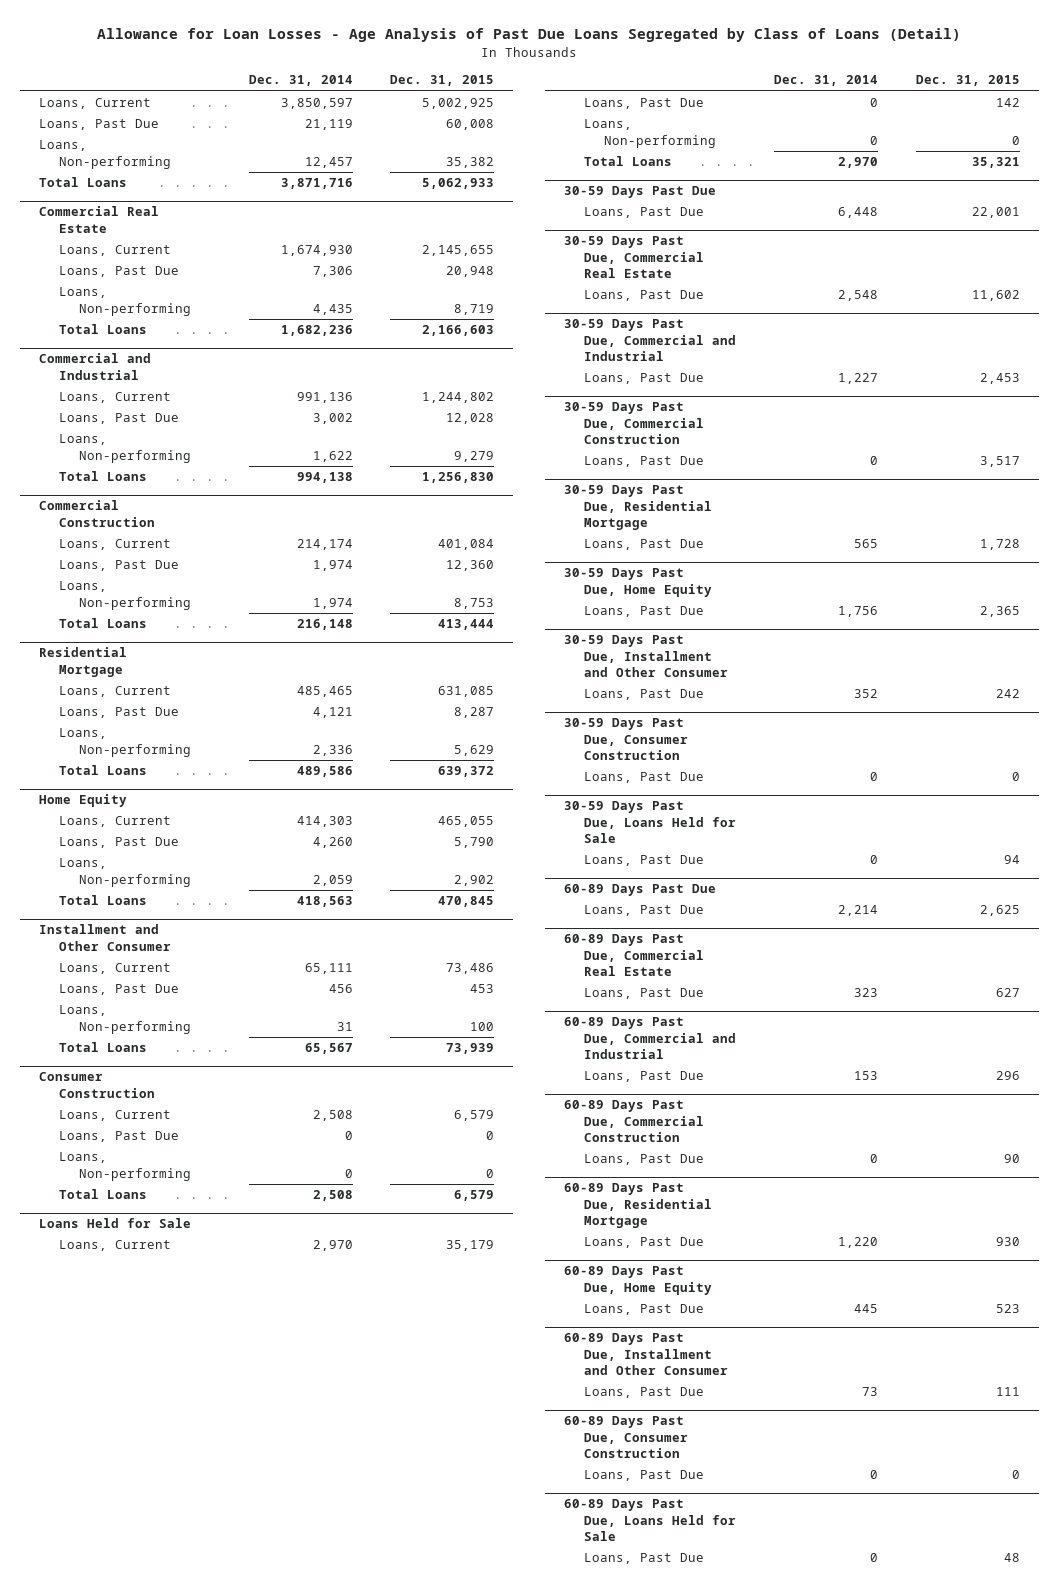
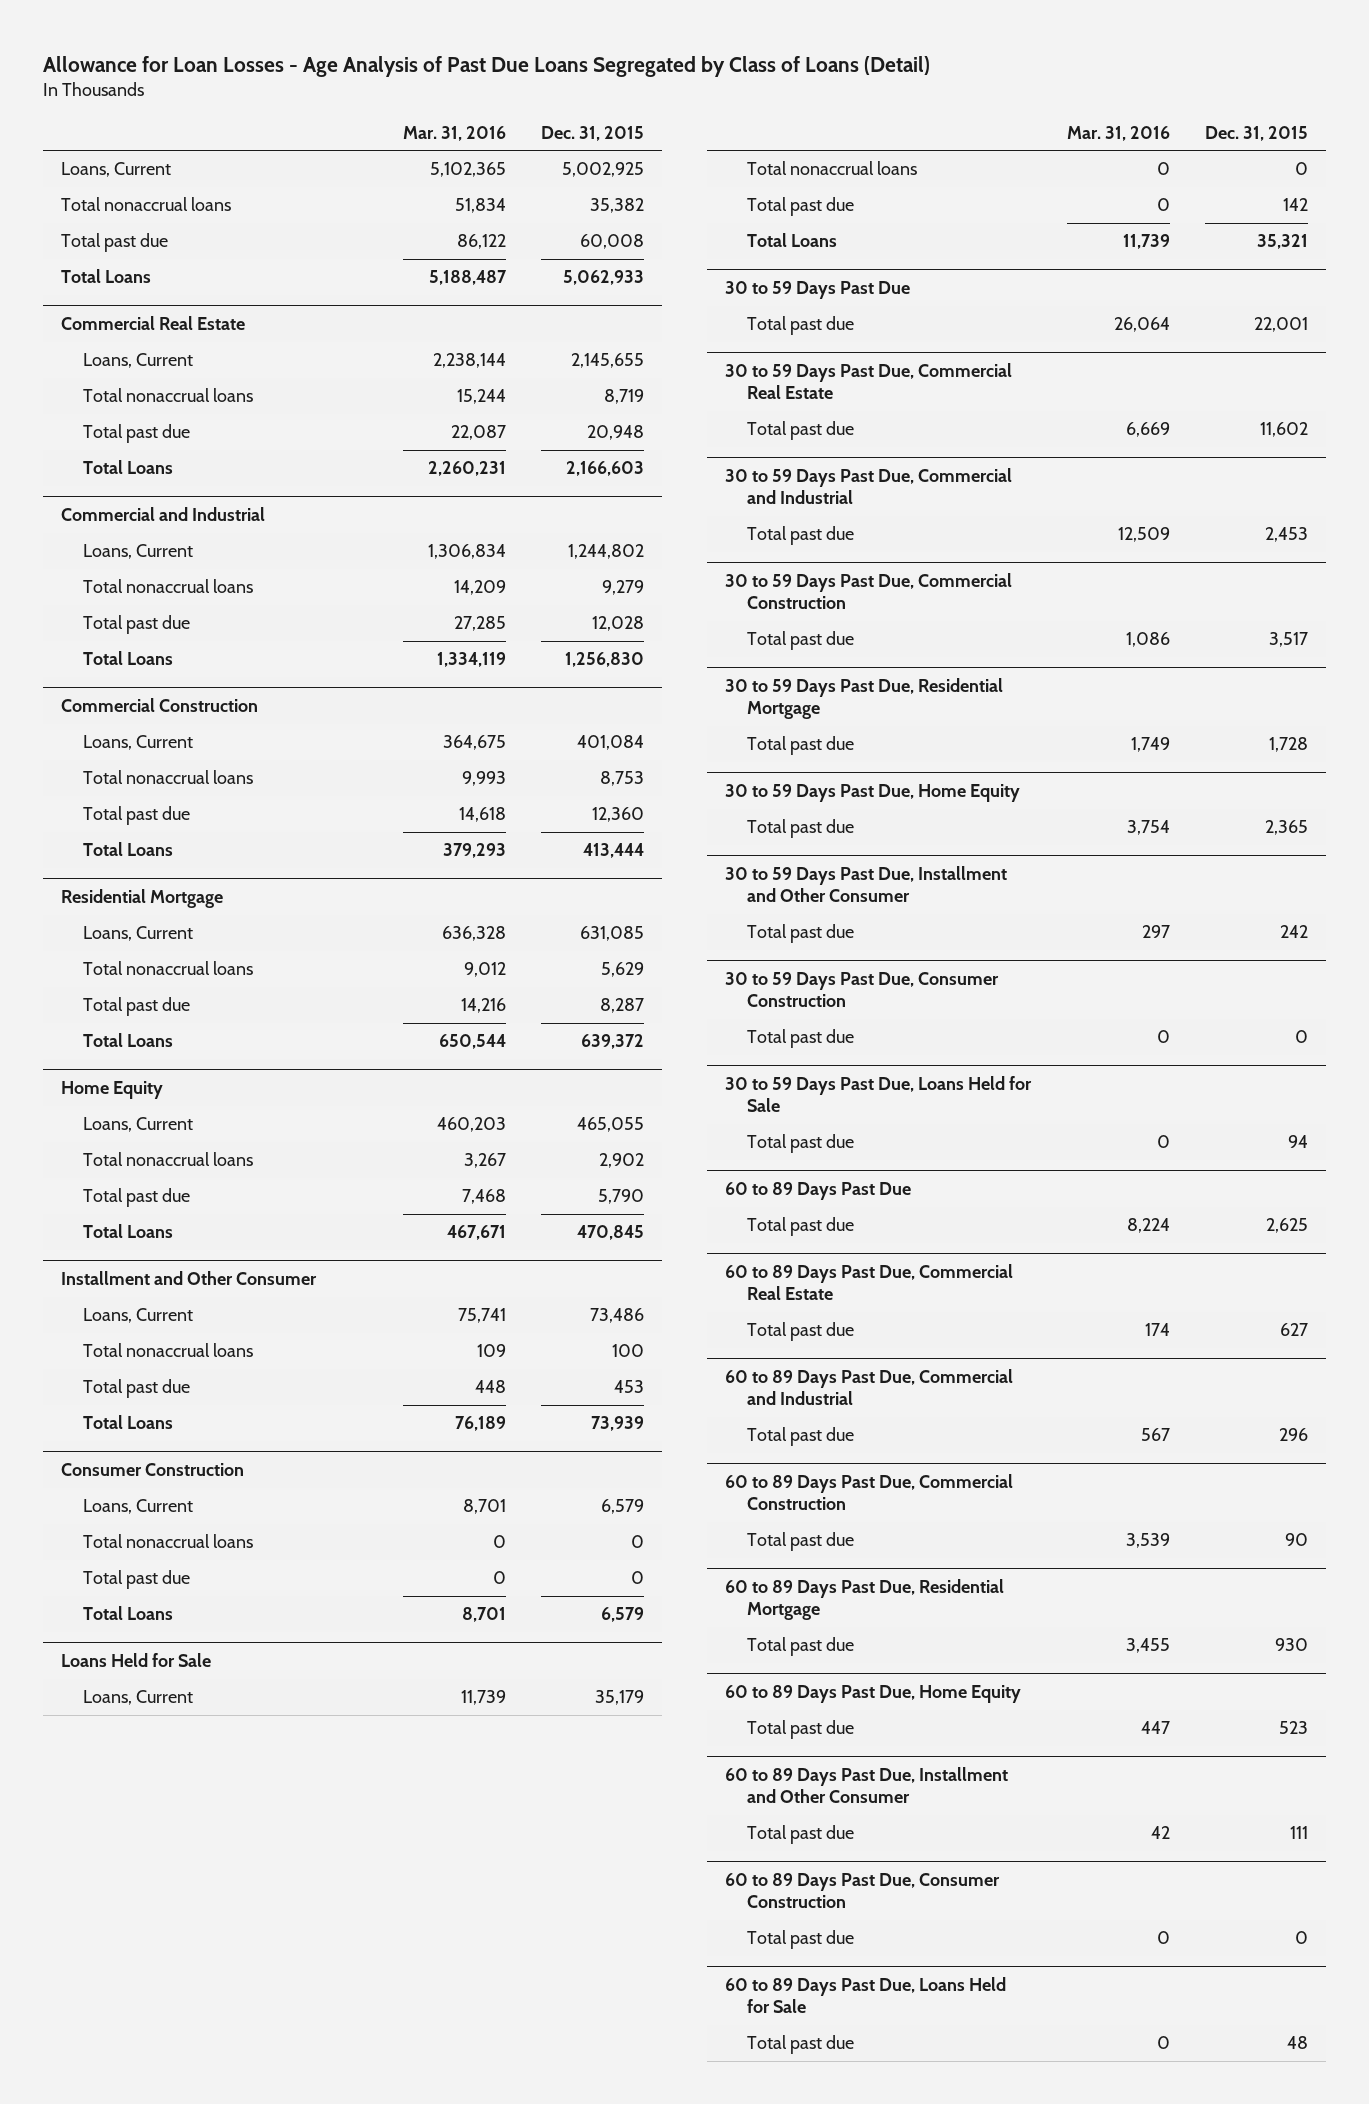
- | Dec. 31, 2014 | Dec. 31, 2015
+ | Mar. 31, 2016 | Dec. 31, 2015
- Loans, Past Due | 21,119 | 60,008
- Loans, Non-performing | 12,457 | 35,382
+ Total nonaccrual loans | 51,834 | 35,382
+ Total past due | 86,122 | 60,008
@ Commercial Real Estate
- Loans, Past Due | 7,306 | 20,948
- Loans, Non-performing | 4,435 | 8,719
+ Total nonaccrual loans | 15,244 | 8,719
+ Total past due | 22,087 | 20,948
@ Commercial and Industrial
- Loans, Past Due | 3,002 | 12,028
- Loans, Non-performing | 1,622 | 9,279
+ Total nonaccrual loans | 14,209 | 9,279
+ Total past due | 27,285 | 12,028
@ Commercial Construction
- Loans, Past Due | 1,974 | 12,360
- Loans, Non-performing | 1,974 | 8,753
+ Total nonaccrual loans | 9,993 | 8,753
+ Total past due | 14,618 | 12,360
@ Residential Mortgage
- Loans, Past Due | 4,121 | 8,287
- Loans, Non-performing | 2,336 | 5,629
+ Total nonaccrual loans | 9,012 | 5,629
+ Total past due | 14,216 | 8,287
@ Home Equity
- Loans, Past Due | 4,260 | 5,790
- Loans, Non-performing | 2,059 | 2,902
+ Total nonaccrual loans | 3,267 | 2,902
+ Total past due | 7,468 | 5,790
@ Installment and Other Consumer
- Loans, Past Due | 456 | 453
- Loans, Non-performing | 31 | 100
+ Total nonaccrual loans | 109 | 100
+ Total past due | 448 | 453
@ Consumer Construction
- Loans, Past Due | 0 | 0
- Loans, Non-performing | 0 | 0
+ Total nonaccrual loans | 0 | 0
+ Total past due | 0 | 0
@ Loans Held for Sale
- Loans, Past Due | 0 | 142
- Loans, Non-performing | 0 | 0
+ Total nonaccrual loans | 0 | 0
+ Total past due | 0 | 142
- 30-59 Days Past Due
- Loans, Past Due | 6,448 | 22,001
- 30-59 Days Past Due, Commercial Real Estate
- Loans, Past Due | 2,548 | 11,602
- 30-59 Days Past Due, Commercial and Industrial
- Loans, Past Due | 1,227 | 2,453
- 30-59 Days Past Due, Commercial Construction
- Loans, Past Due | 0 | 3,517
- 30-59 Days Past Due, Residential Mortgage
- Loans, Past Due | 565 | 1,728
- 30-59 Days Past Due, Home Equity
- Loans, Past Due | 1,756 | 2,365
- 30-59 Days Past Due, Installment and Other Consumer
- Loans, Past Due | 352 | 242
- 30-59 Days Past Due, Consumer Construction
- Loans, Past Due | 0 | 0
- 30-59 Days Past Due, Loans Held for Sale
- Loans, Past Due | 0 | 94
- 60-89 Days Past Due
- Loans, Past Due | 2,214 | 2,625
- 60-89 Days Past Due, Commercial Real Estate
- Loans, Past Due | 323 | 627
- 60-89 Days Past Due, Commercial and Industrial
- Loans, Past Due | 153 | 296
- 60-89 Days Past Due, Commercial Construction
- Loans, Past Due | 0 | 90
- 60-89 Days Past Due, Residential Mortgage
- Loans, Past Due | 1,220 | 930
- 60-89 Days Past Due, Home Equity
- Loans, Past Due | 445 | 523
- 60-89 Days Past Due, Installment and Other Consumer
- Loans, Past Due | 73 | 111
- 60-89 Days Past Due, Consumer Construction
- Loans, Past Due | 0 | 0
- 60-89 Days Past Due, Loans Held for Sale
- Loans, Past Due | 0 | 48
+ 30 to 59 Days Past Due
+ Total past due | 26,064 | 22,001
+ 30 to 59 Days Past Due, Commercial Real Estate
+ Total past due | 6,669 | 11,602
+ 30 to 59 Days Past Due, Commercial and Industrial
+ Total past due | 12,509 | 2,453
+ 30 to 59 Days Past Due, Commercial Construction
+ Total past due | 1,086 | 3,517
+ 30 to 59 Days Past Due, Residential Mortgage
+ Total past due | 1,749 | 1,728
+ 30 to 59 Days Past Due, Home Equity
+ Total past due | 3,754 | 2,365
+ 30 to 59 Days Past Due, Installment and Other Consumer
+ Total past due | 297 | 242
+ 30 to 59 Days Past Due, Consumer Construction
+ Total past due | 0 | 0
+ 30 to 59 Days Past Due, Loans Held for Sale
+ Total past due | 0 | 94
+ 60 to 89 Days Past Due
+ Total past due | 8,224 | 2,625
+ 60 to 89 Days Past Due, Commercial Real Estate
+ Total past due | 174 | 627
+ 60 to 89 Days Past Due, Commercial and Industrial
+ Total past due | 567 | 296
+ 60 to 89 Days Past Due, Commercial Construction
+ Total past due | 3,539 | 90
+ 60 to 89 Days Past Due, Residential Mortgage
+ Total past due | 3,455 | 930
+ 60 to 89 Days Past Due, Home Equity
+ Total past due | 447 | 523
+ 60 to 89 Days Past Due, Installment and Other Consumer
+ Total past due | 42 | 111
+ 60 to 89 Days Past Due, Consumer Construction
+ Total past due | 0 | 0
+ 60 to 89 Days Past Due, Loans Held for Sale
+ Total past due | 0 | 48

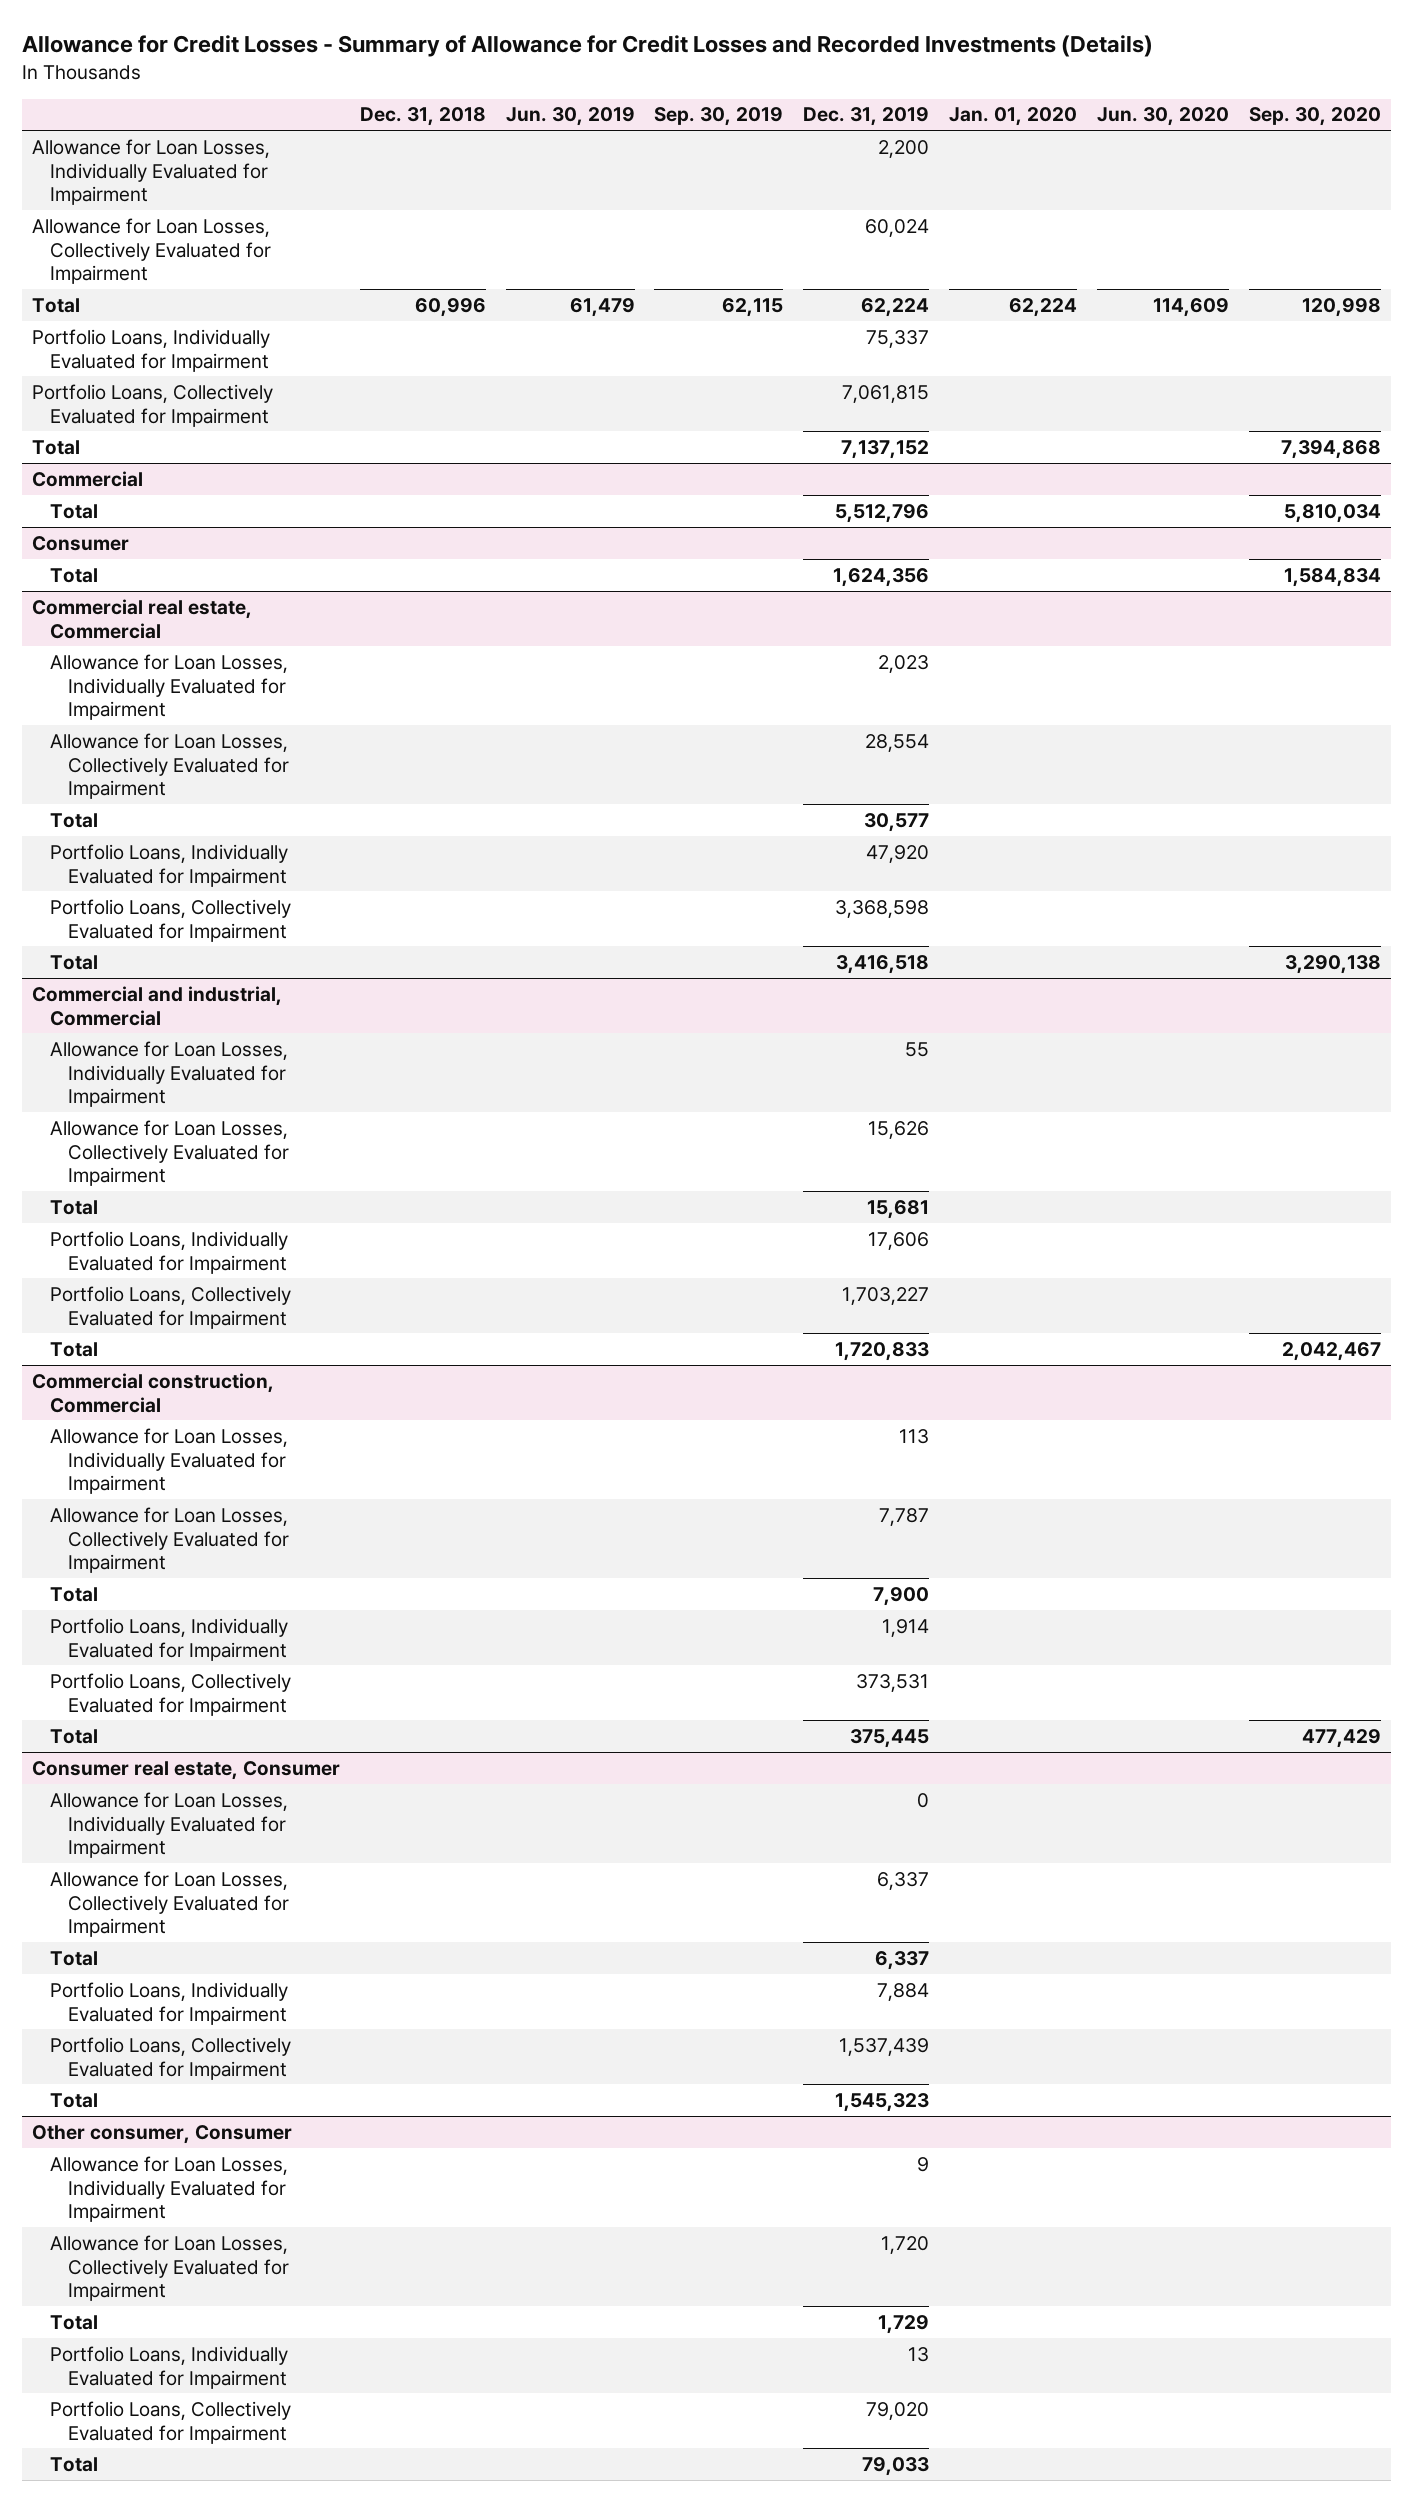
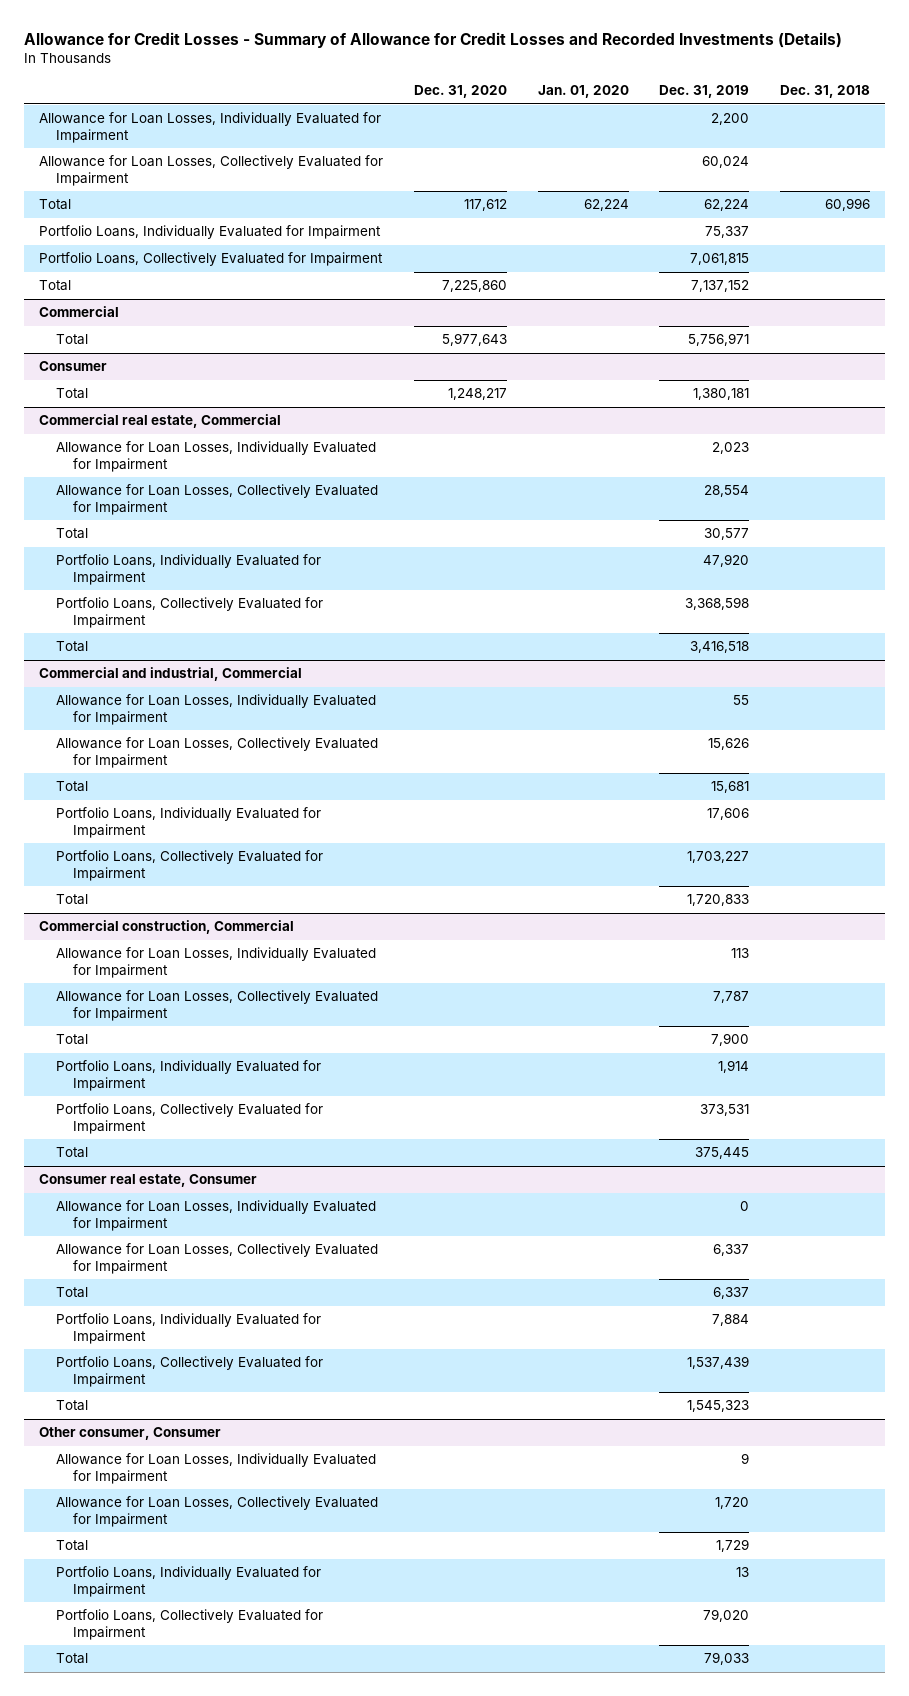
- | Dec. 31, 2018 | Jun. 30, 2019 | Sep. 30, 2019 | Dec. 31, 2019 | Jan. 01, 2020 | Jun. 30, 2020 | Sep. 30, 2020
+ | Dec. 31, 2020 | Jan. 01, 2020 | Dec. 31, 2019 | Dec. 31, 2018
@ Commercial
- Total | | | | 5,512,796 | | | 5,810,034
+ Total | 5,977,643 | | 5,756,971 |
@ Consumer
- Total | | | | 1,624,356 | | | 1,584,834
+ Total | 1,248,217 | | 1,380,181 |

